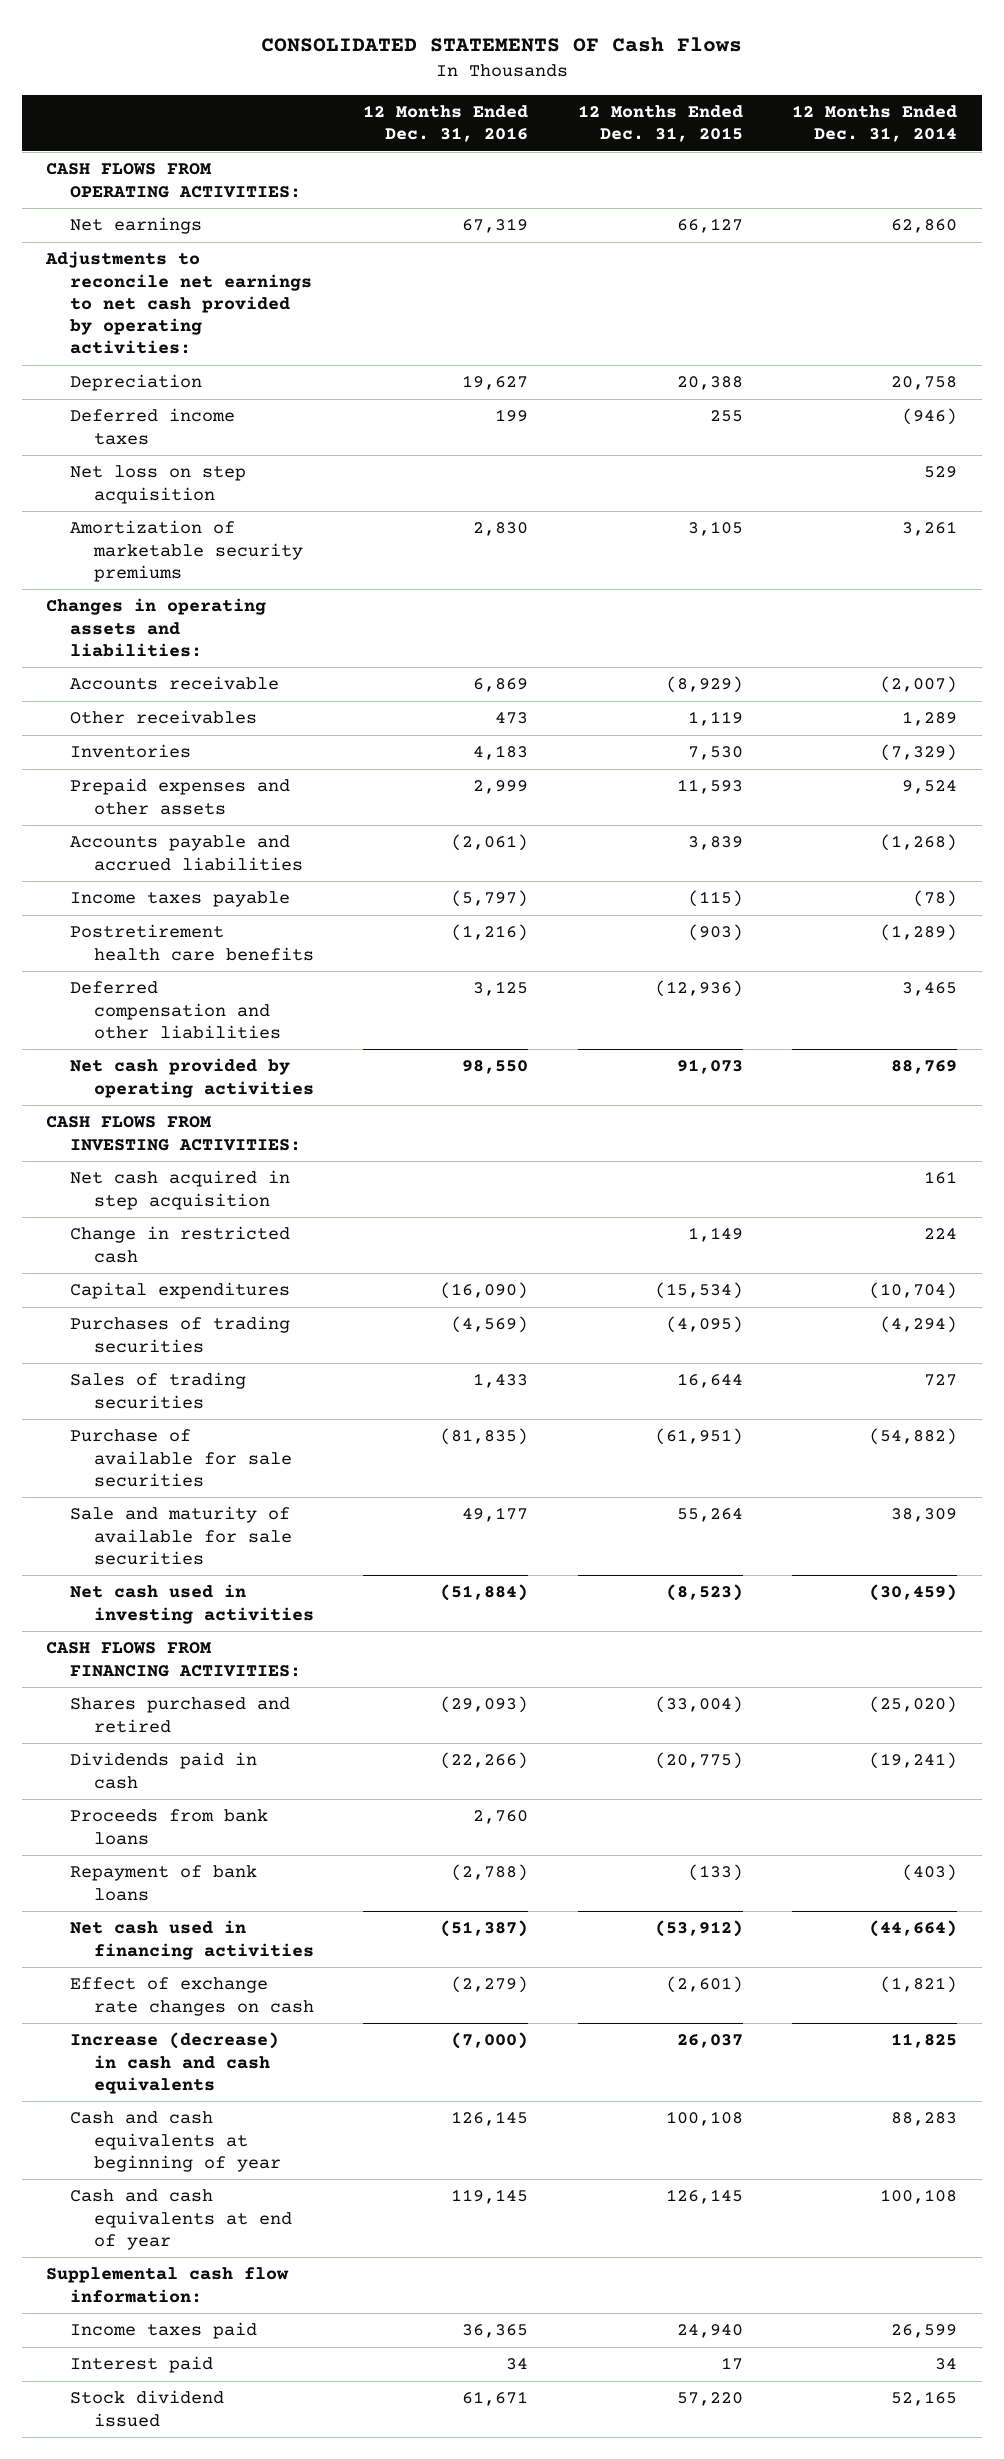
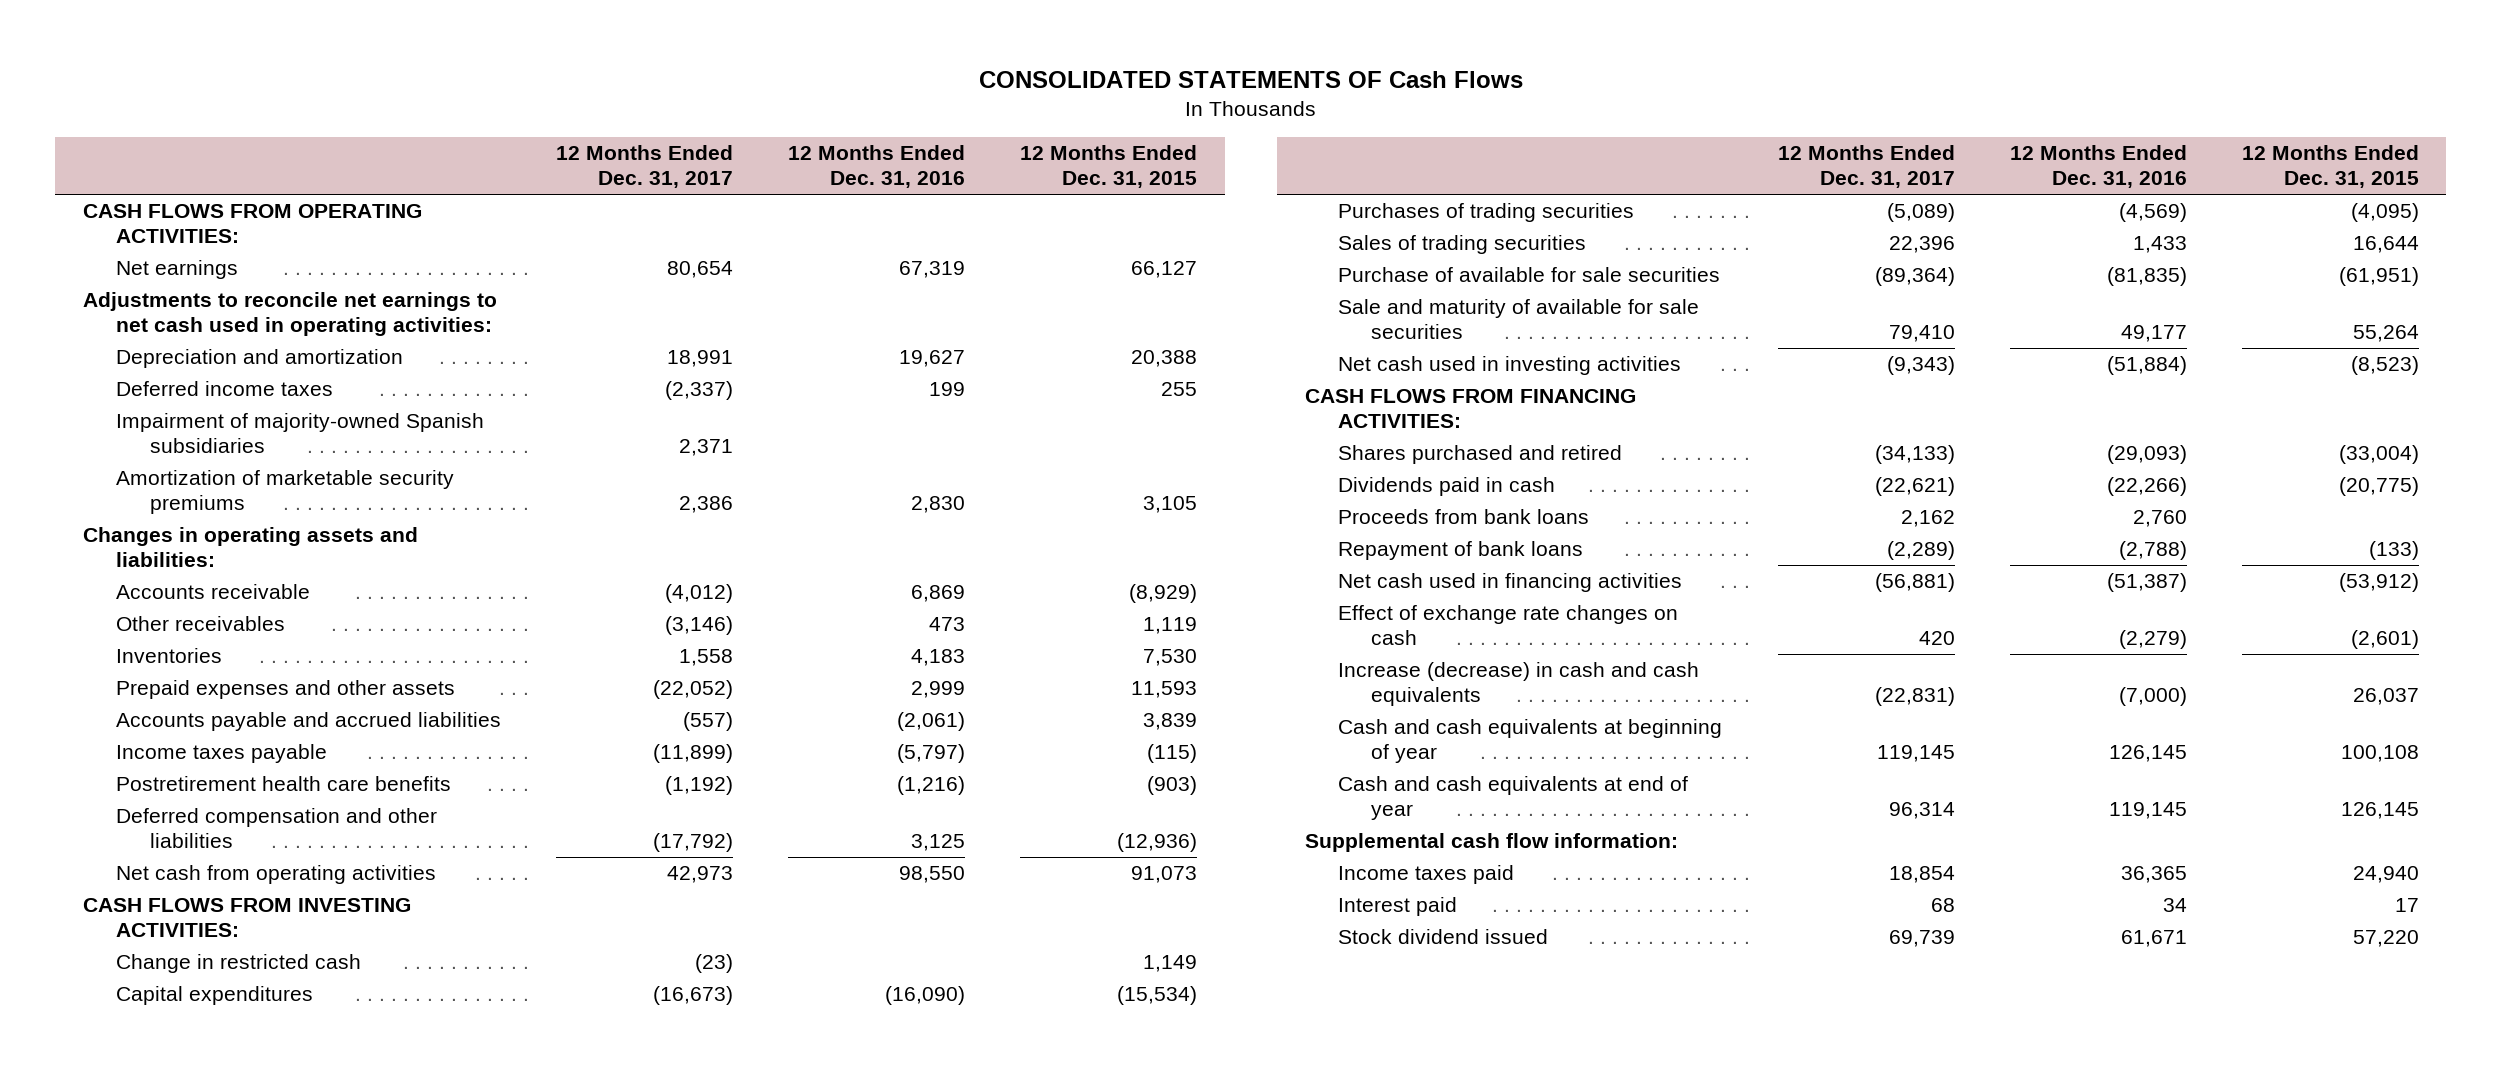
- | 12 Months Ended Dec. 31, 2016 | 12 Months Ended Dec. 31, 2015 | 12 Months Ended Dec. 31, 2014
+ | 12 Months Ended Dec. 31, 2017 | 12 Months Ended Dec. 31, 2016 | 12 Months Ended Dec. 31, 2015
- Adjustments to reconcile net earnings to net cash provided by operating activities:
- Depreciation | 19,627 | 20,388 | 20,758
+ Adjustments to reconcile net earnings to net cash used in operating activities:
+ Depreciation and amortization | 18,991 | 19,627 | 20,388
- Net loss on step acquisition | | | 529
+ Impairment of majority-owned Spanish subsidiaries | 2,371 | |
- Net cash provided by operating activities | 98,550 | 91,073 | 88,769
+ Net cash from operating activities | 42,973 | 98,550 | 91,073
- Net cash acquired in step acquisition | | | 161

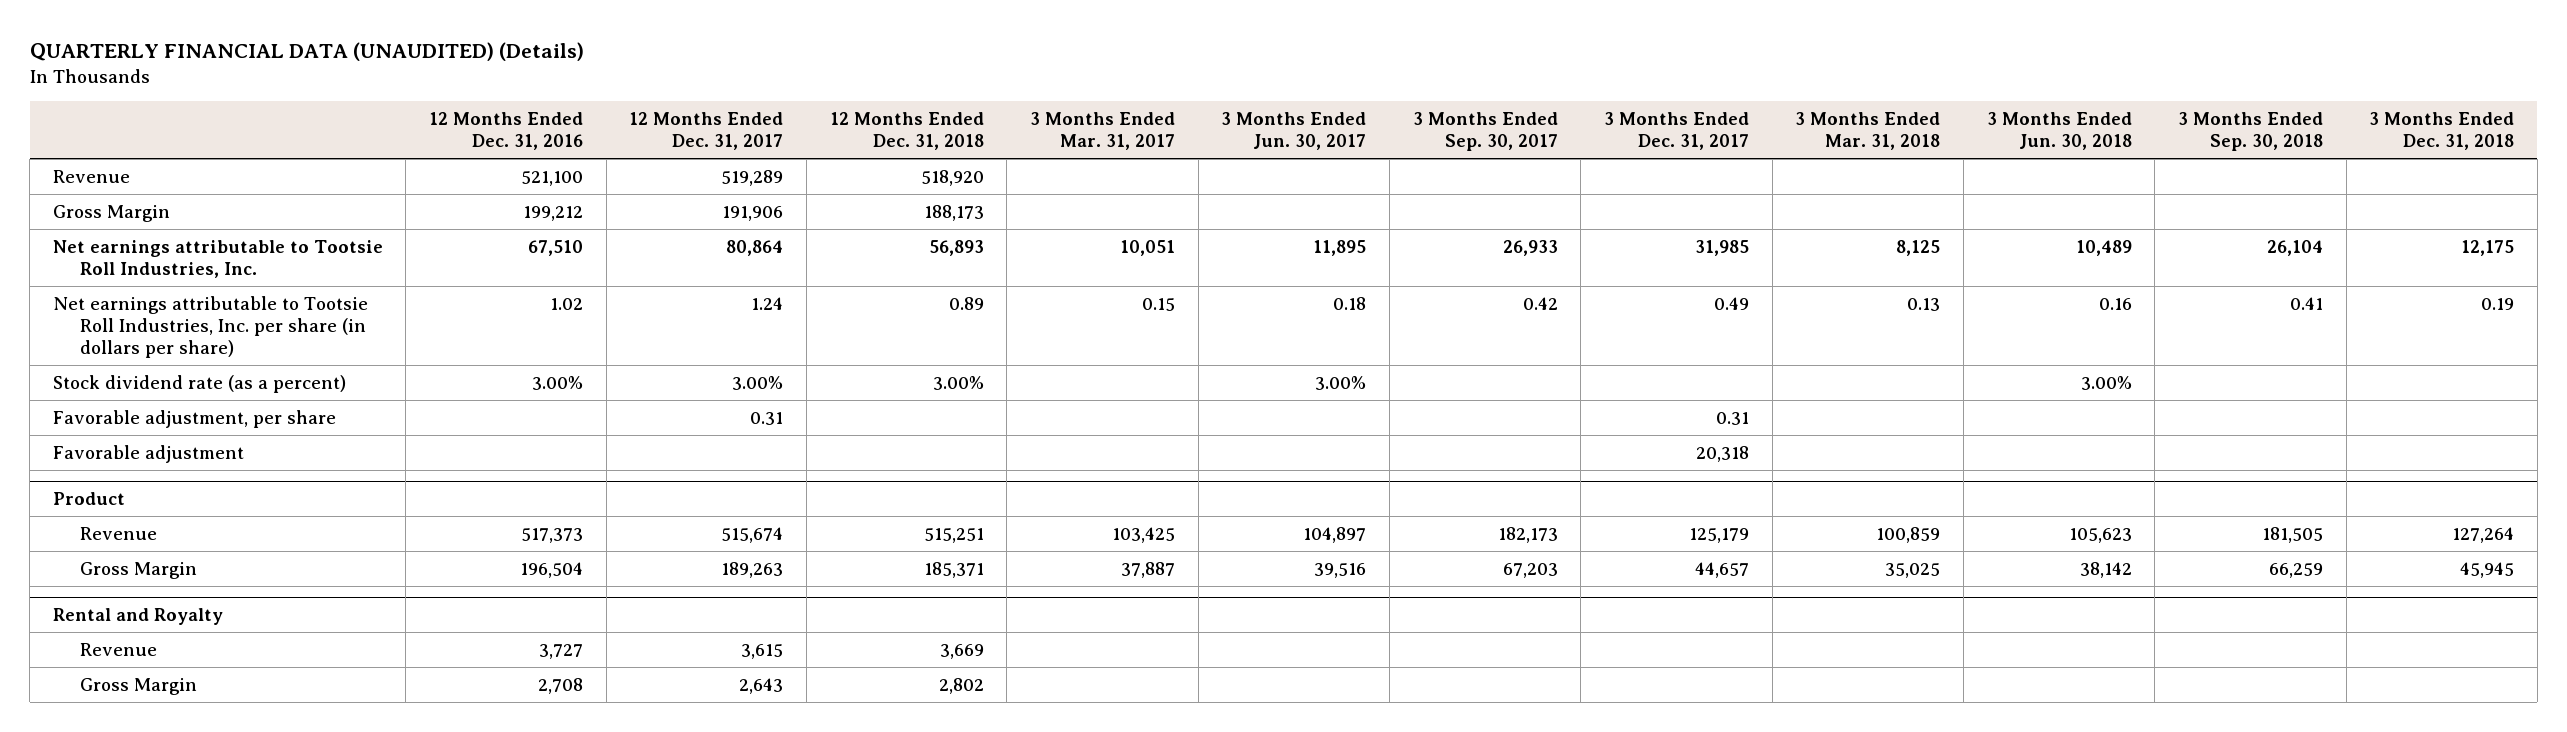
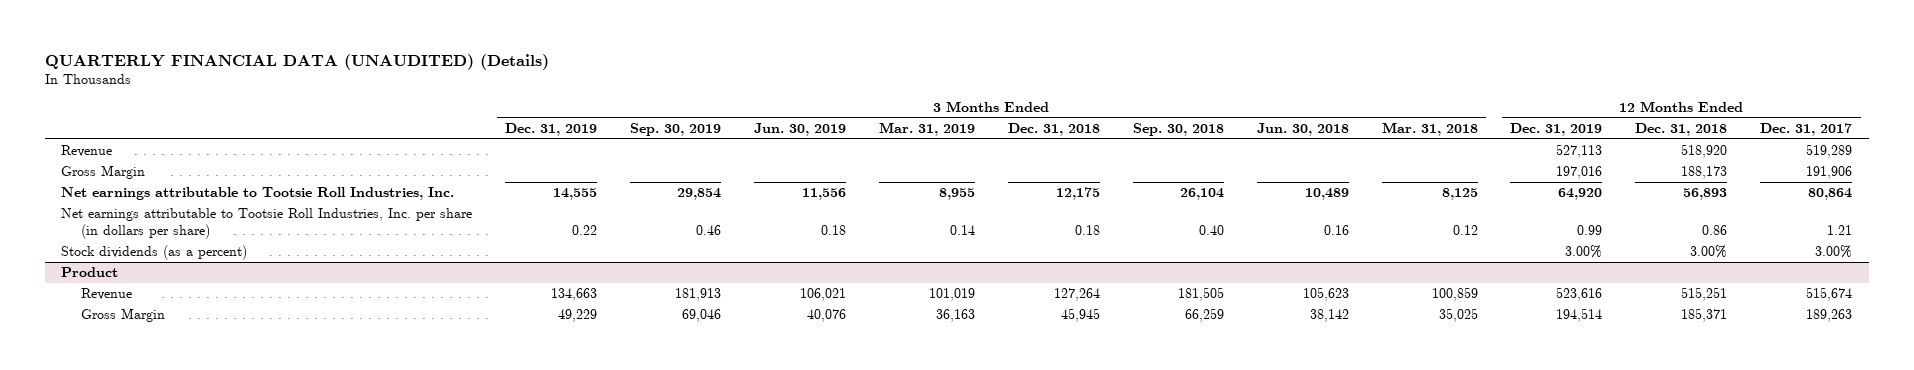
- | 12 Months Ended Dec. 31, 2016 | 12 Months Ended Dec. 31, 2017 | 12 Months Ended Dec. 31, 2018 | 3 Months Ended Mar. 31, 2017 | 3 Months Ended Jun. 30, 2017 | 3 Months Ended Sep. 30, 2017 | 3 Months Ended Dec. 31, 2017 | 3 Months Ended Mar. 31, 2018 | 3 Months Ended Jun. 30, 2018 | 3 Months Ended Sep. 30, 2018 | 3 Months Ended Dec. 31, 2018
+ | 3 Months Ended Dec. 31, 2019 | 3 Months Ended Sep. 30, 2019 | 3 Months Ended Jun. 30, 2019 | 3 Months Ended Mar. 31, 2019 | 3 Months Ended Dec. 31, 2018 | 3 Months Ended Sep. 30, 2018 | 3 Months Ended Jun. 30, 2018 | 3 Months Ended Mar. 31, 2018 | 12 Months Ended Dec. 31, 2019 | 12 Months Ended Dec. 31, 2018 | 12 Months Ended Dec. 31, 2017
- Net earnings attributable to Tootsie Roll Industries, Inc. per share (in dollars per share) | 1.02 | 1.24 | 0.89 | 0.15 | 0.18 | 0.42 | 0.49 | 0.13 | 0.16 | 0.41 | 0.19
- Stock dividend rate (as a percent) | 3.00% | 3.00% | 3.00% | | 3.00% | | | | 3.00% | |
- Favorable adjustment, per share | | 0.31 | | | | | 0.31 | | | |
- Favorable adjustment | | | | | | | 20,318 | | | |
+ Net earnings attributable to Tootsie Roll Industries, Inc. per share (in dollars per share) | 0.22 | 0.46 | 0.18 | 0.14 | 0.18 | 0.40 | 0.16 | 0.12 | 0.99 | 0.86 | 1.21
+ Stock dividends (as a percent) | | | | | | | | | 3.00% | 3.00% | 3.00%
- Rental and Royalty
- Revenue | 3,727 | 3,615 | 3,669 | | | | | | | |
- Gross Margin | 2,708 | 2,643 | 2,802 | | | | | | | |

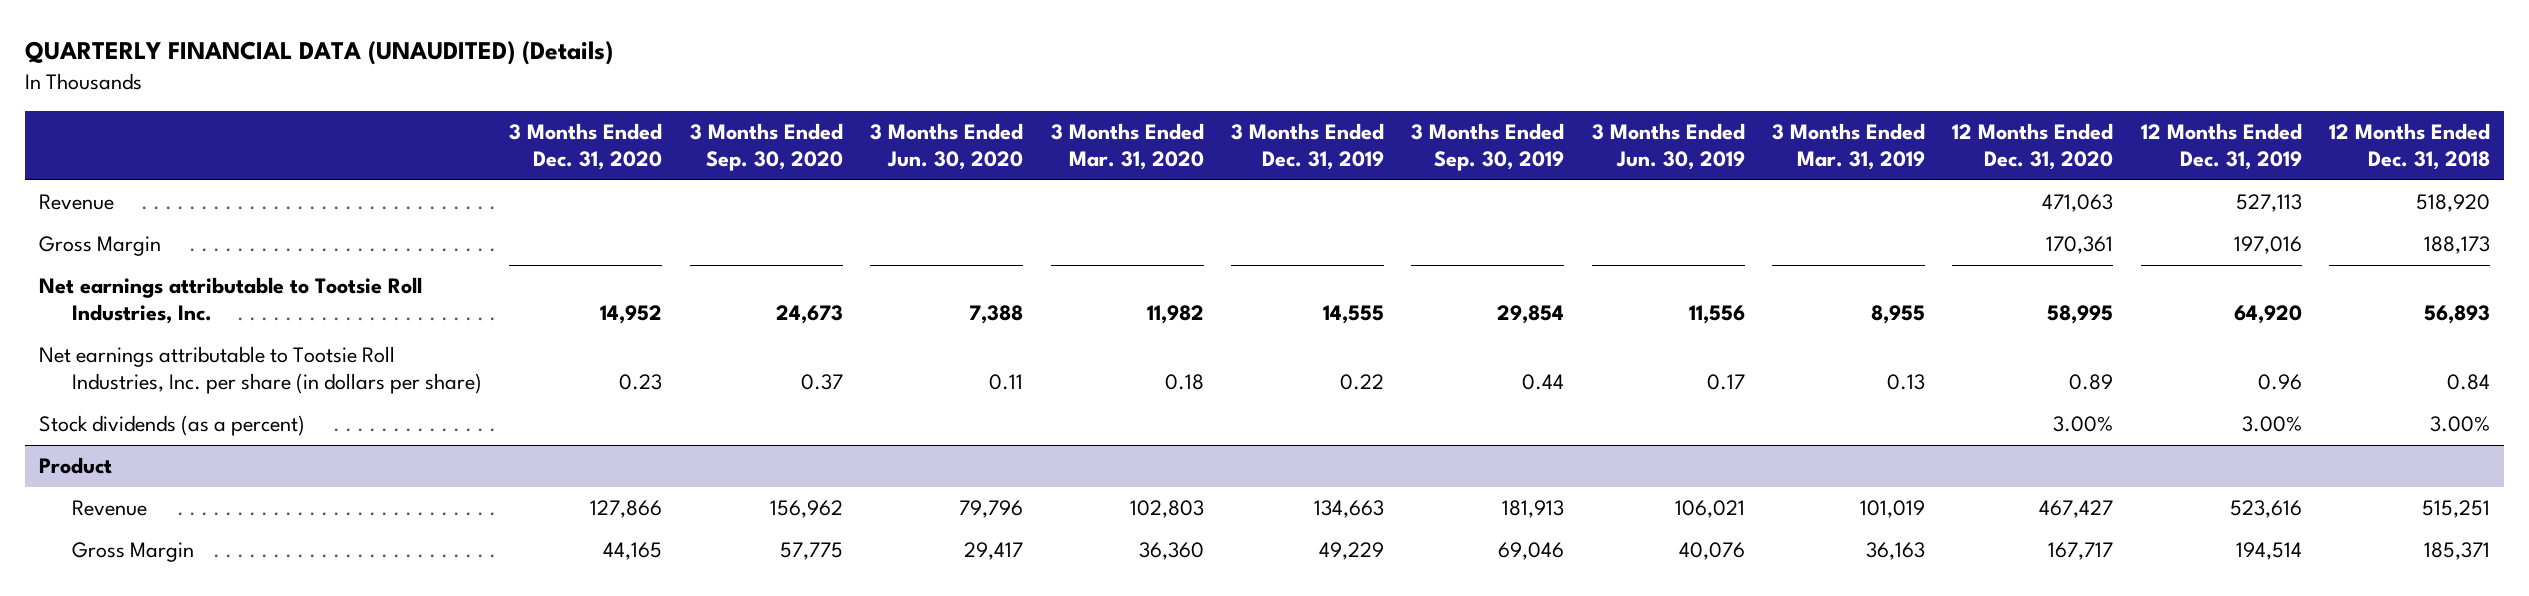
- | 3 Months Ended Dec. 31, 2019 | 3 Months Ended Sep. 30, 2019 | 3 Months Ended Jun. 30, 2019 | 3 Months Ended Mar. 31, 2019 | 3 Months Ended Dec. 31, 2018 | 3 Months Ended Sep. 30, 2018 | 3 Months Ended Jun. 30, 2018 | 3 Months Ended Mar. 31, 2018 | 12 Months Ended Dec. 31, 2019 | 12 Months Ended Dec. 31, 2018 | 12 Months Ended Dec. 31, 2017
+ | 3 Months Ended Dec. 31, 2020 | 3 Months Ended Sep. 30, 2020 | 3 Months Ended Jun. 30, 2020 | 3 Months Ended Mar. 31, 2020 | 3 Months Ended Dec. 31, 2019 | 3 Months Ended Sep. 30, 2019 | 3 Months Ended Jun. 30, 2019 | 3 Months Ended Mar. 31, 2019 | 12 Months Ended Dec. 31, 2020 | 12 Months Ended Dec. 31, 2019 | 12 Months Ended Dec. 31, 2018
- Net earnings attributable to Tootsie Roll Industries, Inc. per share (in dollars per share) | 0.22 | 0.46 | 0.18 | 0.14 | 0.18 | 0.40 | 0.16 | 0.12 | 0.99 | 0.86 | 1.21
+ Net earnings attributable to Tootsie Roll Industries, Inc. per share (in dollars per share) | 0.23 | 0.37 | 0.11 | 0.18 | 0.22 | 0.44 | 0.17 | 0.13 | 0.89 | 0.96 | 0.84

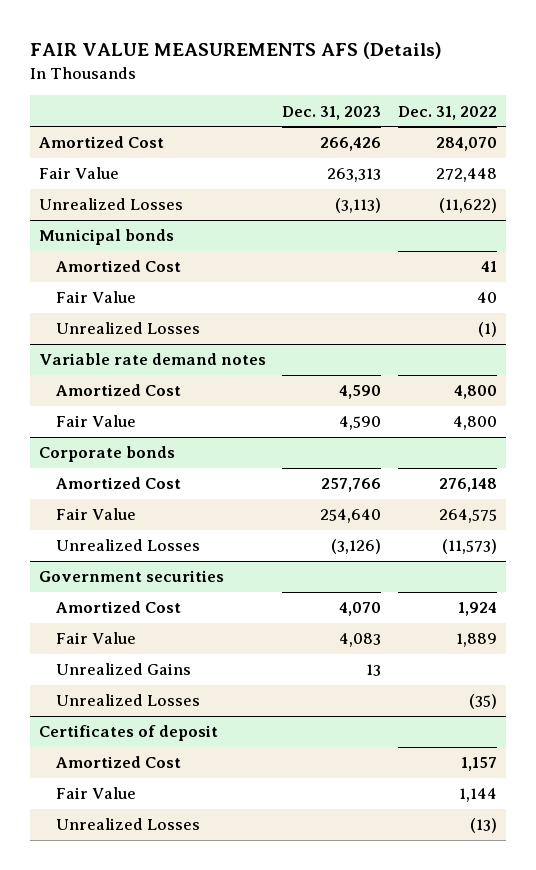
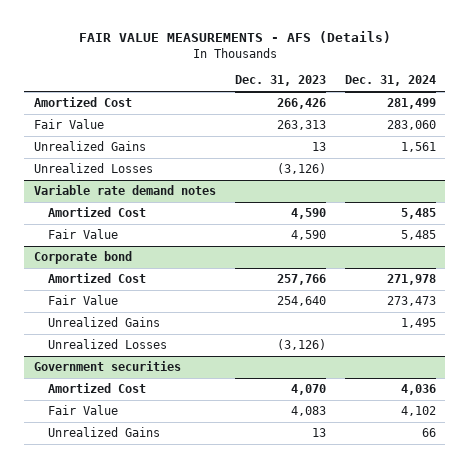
- FAIR VALUE MEASUREMENTS AFS (Details)
+ FAIR VALUE MEASUREMENTS - AFS (Details)
- | Dec. 31, 2023 | Dec. 31, 2022
+ | Dec. 31, 2023 | Dec. 31, 2024
- Unrealized Losses | (3,113) | (11,622)
- Municipal bonds
- Amortized Cost | | 41
- Fair Value | | 40
- Unrealized Losses | | (1)
+ Unrealized Gains | 13 | 1,561
+ Unrealized Losses | (3,126) |
- Corporate bonds
+ Corporate bond
+ Unrealized Gains | | 1,495
@ Government securities
- Unrealized Losses | | (35)
- Certificates of deposit
- Amortized Cost | | 1,157
- Fair Value | | 1,144
- Unrealized Losses | | (13)

